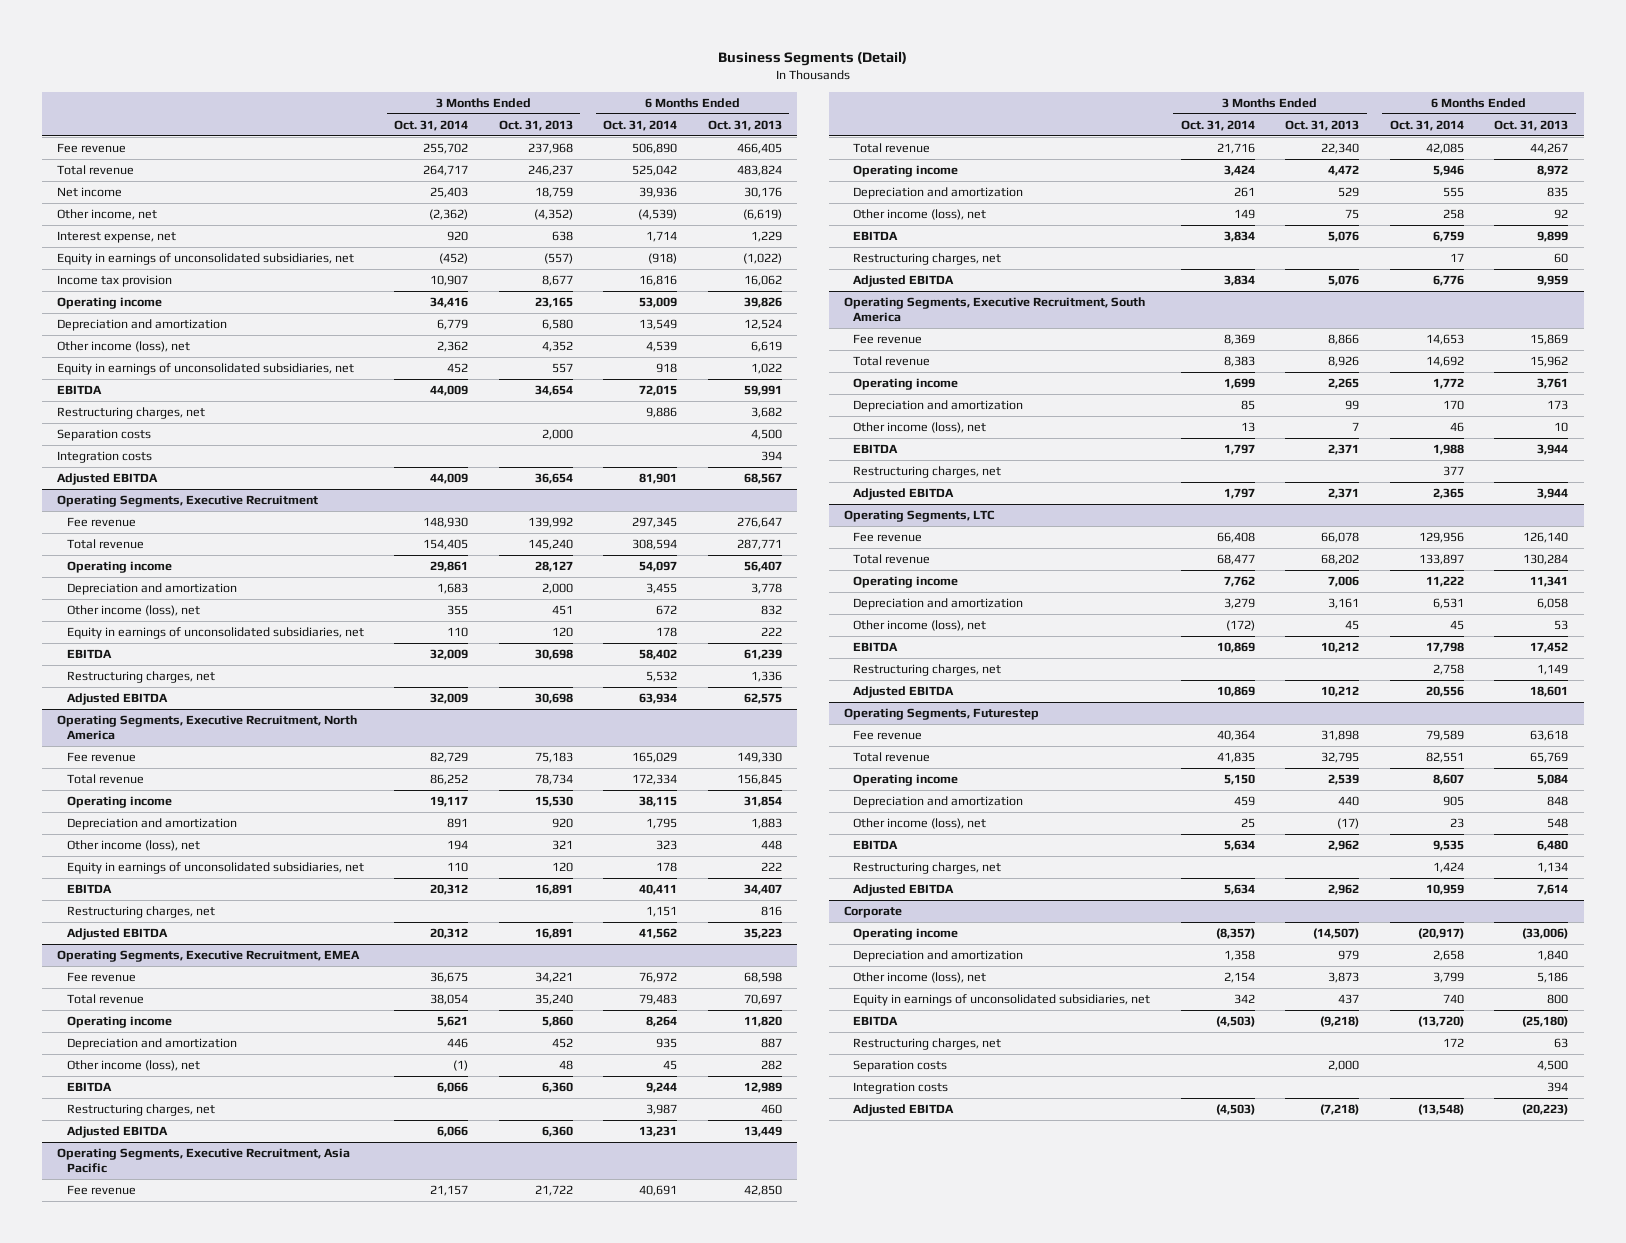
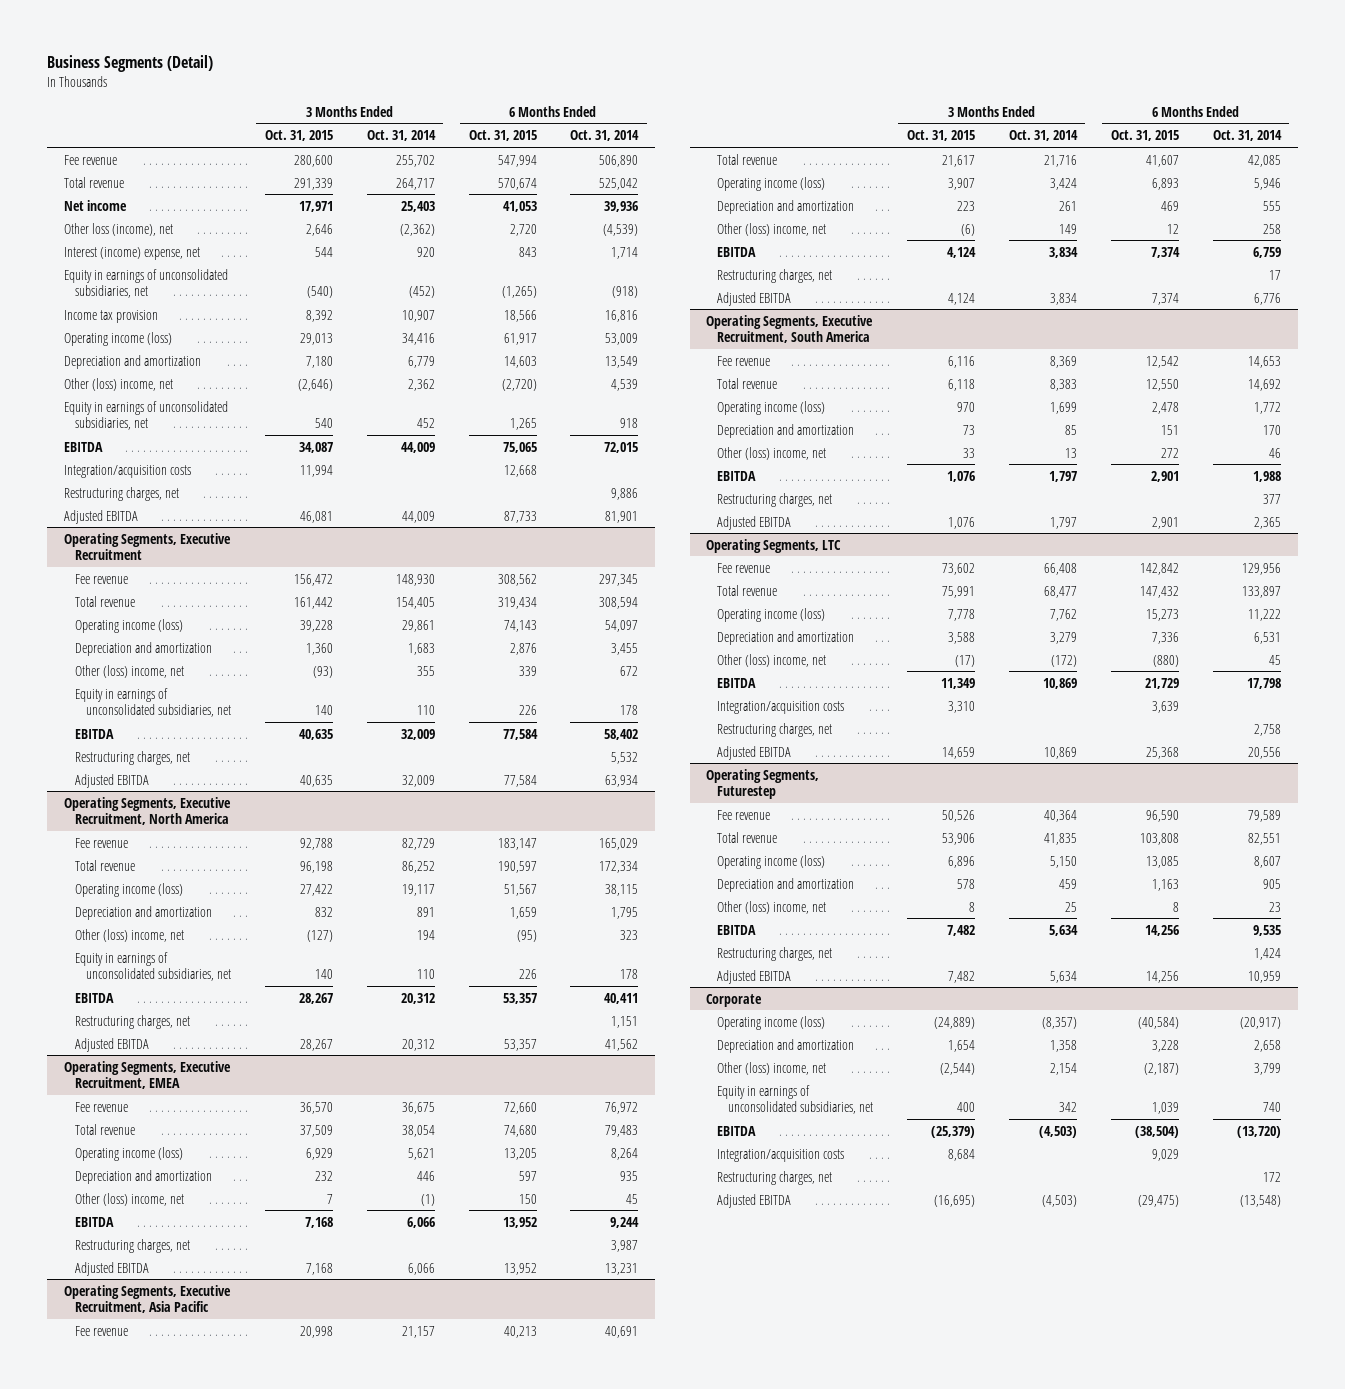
- | 3 Months Ended Oct. 31, 2014 | 3 Months Ended Oct. 31, 2013 | 6 Months Ended Oct. 31, 2014 | 6 Months Ended Oct. 31, 2013
+ | 3 Months Ended Oct. 31, 2015 | 3 Months Ended Oct. 31, 2014 | 6 Months Ended Oct. 31, 2015 | 6 Months Ended Oct. 31, 2014
- Other income, net | (2,362) | (4,352) | (4,539) | (6,619)
- Interest expense, net | 920 | 638 | 1,714 | 1,229
+ Other loss (income), net | 2,646 | (2,362) | 2,720 | (4,539)
+ Interest (income) expense, net | 544 | 920 | 843 | 1,714
- Operating income | 34,416 | 23,165 | 53,009 | 39,826
+ Operating income (loss) | 29,013 | 34,416 | 61,917 | 53,009
- Other income (loss), net | 2,362 | 4,352 | 4,539 | 6,619
+ Other (loss) income, net | (2,646) | 2,362 | (2,720) | 4,539
+ Integration/acquisition costs | 11,994 | | 12,668 |
- Separation costs | | 2,000 | | 4,500
- Integration costs | | | | 394
@ Operating Segments, Executive Recruitment
- Operating income | 29,861 | 28,127 | 54,097 | 56,407
+ Operating income (loss) | 39,228 | 29,861 | 74,143 | 54,097
- Other income (loss), net | 355 | 451 | 672 | 832
+ Other (loss) income, net | (93) | 355 | 339 | 672
@ Operating Segments, Executive Recruitment, North America
- Operating income | 19,117 | 15,530 | 38,115 | 31,854
+ Operating income (loss) | 27,422 | 19,117 | 51,567 | 38,115
- Other income (loss), net | 194 | 321 | 323 | 448
+ Other (loss) income, net | (127) | 194 | (95) | 323
@ Operating Segments, Executive Recruitment, EMEA
- Operating income | 5,621 | 5,860 | 8,264 | 11,820
+ Operating income (loss) | 6,929 | 5,621 | 13,205 | 8,264
- Other income (loss), net | (1) | 48 | 45 | 282
+ Other (loss) income, net | 7 | (1) | 150 | 45
@ Operating Segments, Executive Recruitment, Asia Pacific
- Operating income | 3,424 | 4,472 | 5,946 | 8,972
+ Operating income (loss) | 3,907 | 3,424 | 6,893 | 5,946
- Other income (loss), net | 149 | 75 | 258 | 92
+ Other (loss) income, net | (6) | 149 | 12 | 258
@ Operating Segments, Executive Recruitment, South America
- Operating income | 1,699 | 2,265 | 1,772 | 3,761
+ Operating income (loss) | 970 | 1,699 | 2,478 | 1,772
- Other income (loss), net | 13 | 7 | 46 | 10
+ Other (loss) income, net | 33 | 13 | 272 | 46
@ Operating Segments, LTC
- Operating income | 7,762 | 7,006 | 11,222 | 11,341
+ Operating income (loss) | 7,778 | 7,762 | 15,273 | 11,222
- Other income (loss), net | (172) | 45 | 45 | 53
+ Other (loss) income, net | (17) | (172) | (880) | 45
+ Integration/acquisition costs | 3,310 | | 3,639 |
@ Operating Segments, Futurestep
- Operating income | 5,150 | 2,539 | 8,607 | 5,084
+ Operating income (loss) | 6,896 | 5,150 | 13,085 | 8,607
- Other income (loss), net | 25 | (17) | 23 | 548
+ Other (loss) income, net | 8 | 25 | 8 | 23
@ Corporate
- Operating income | (8,357) | (14,507) | (20,917) | (33,006)
+ Operating income (loss) | (24,889) | (8,357) | (40,584) | (20,917)
- Other income (loss), net | 2,154 | 3,873 | 3,799 | 5,186
+ Other (loss) income, net | (2,544) | 2,154 | (2,187) | 3,799
+ Integration/acquisition costs | 8,684 | | 9,029 |
- Separation costs | | 2,000 | | 4,500
- Integration costs | | | | 394

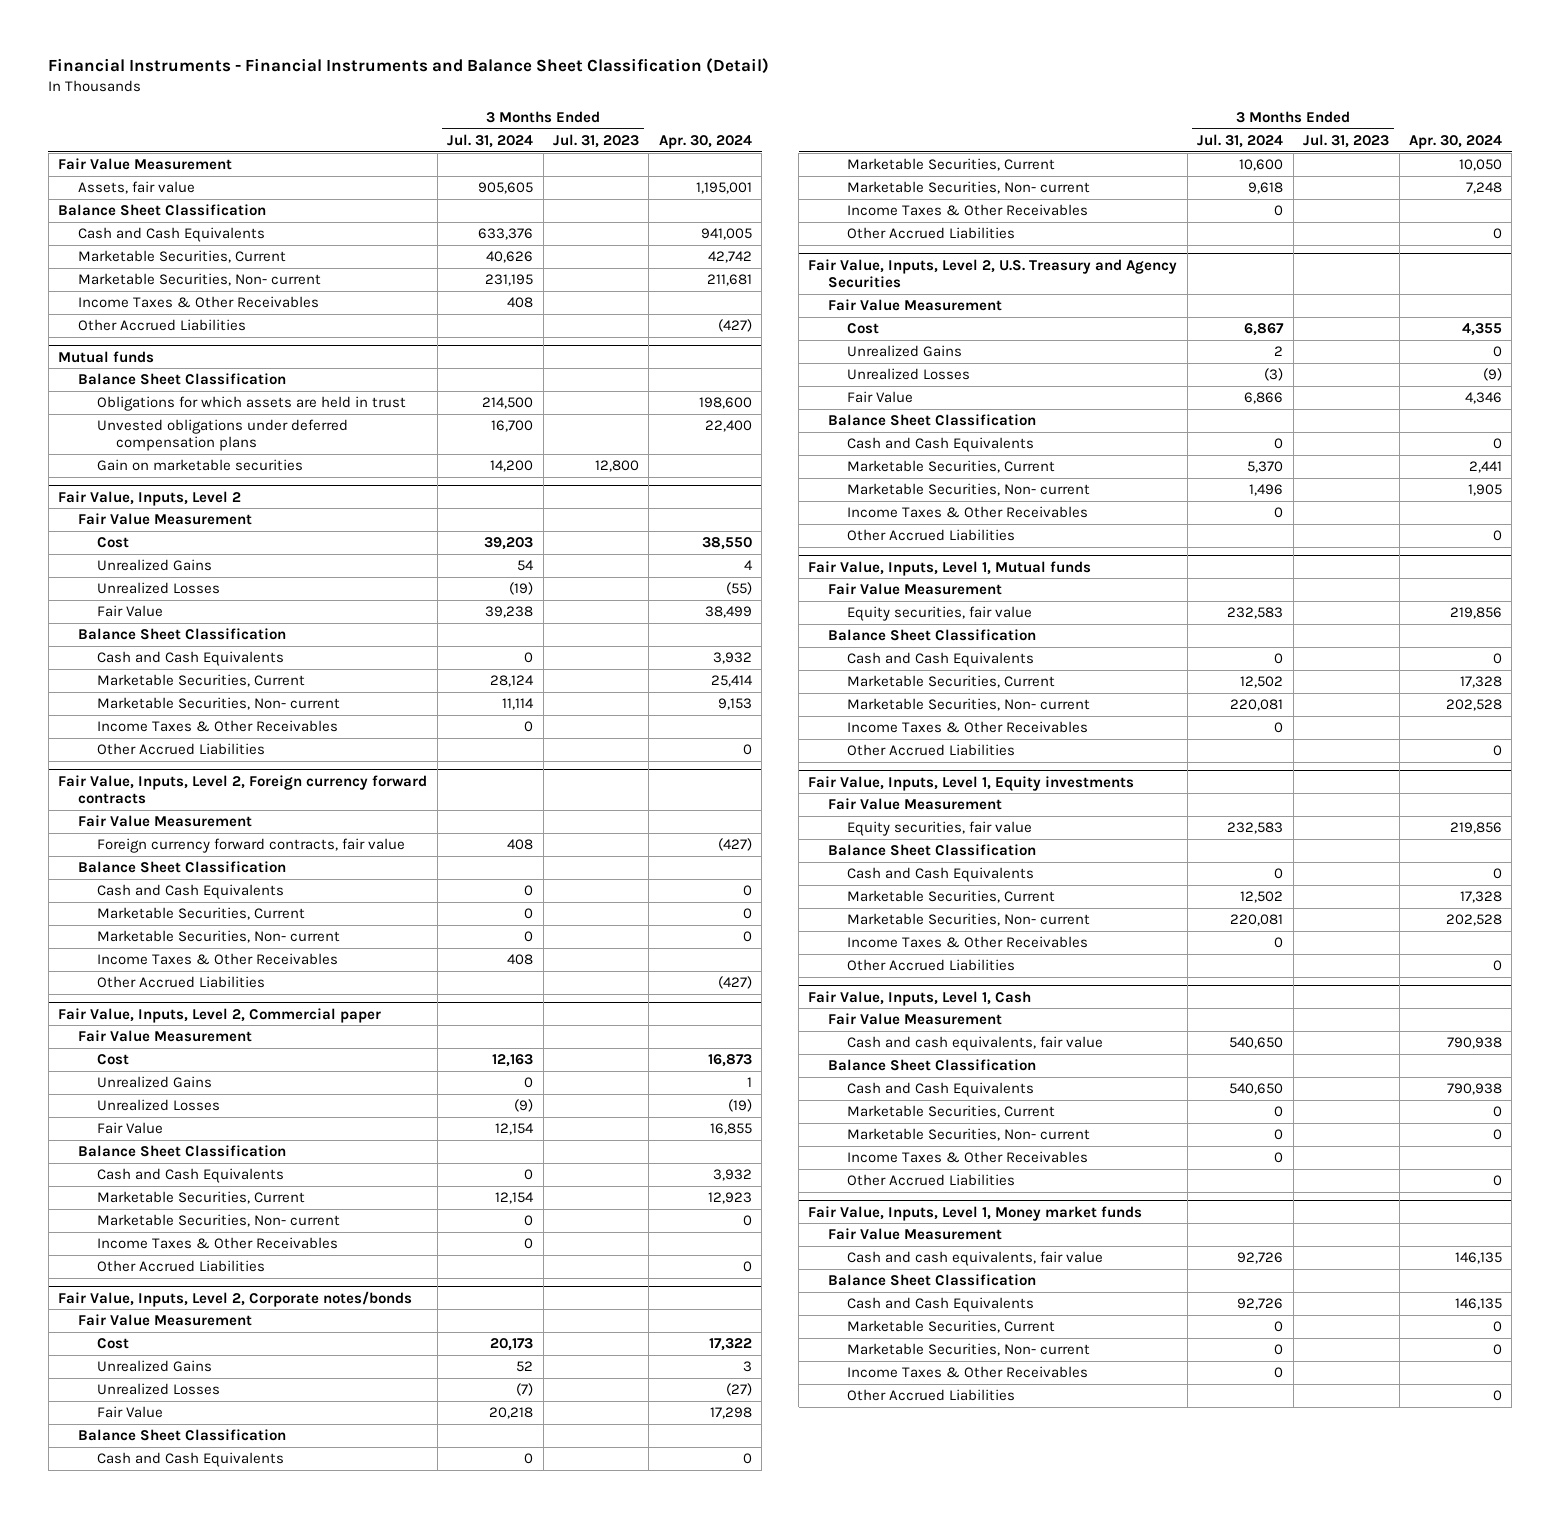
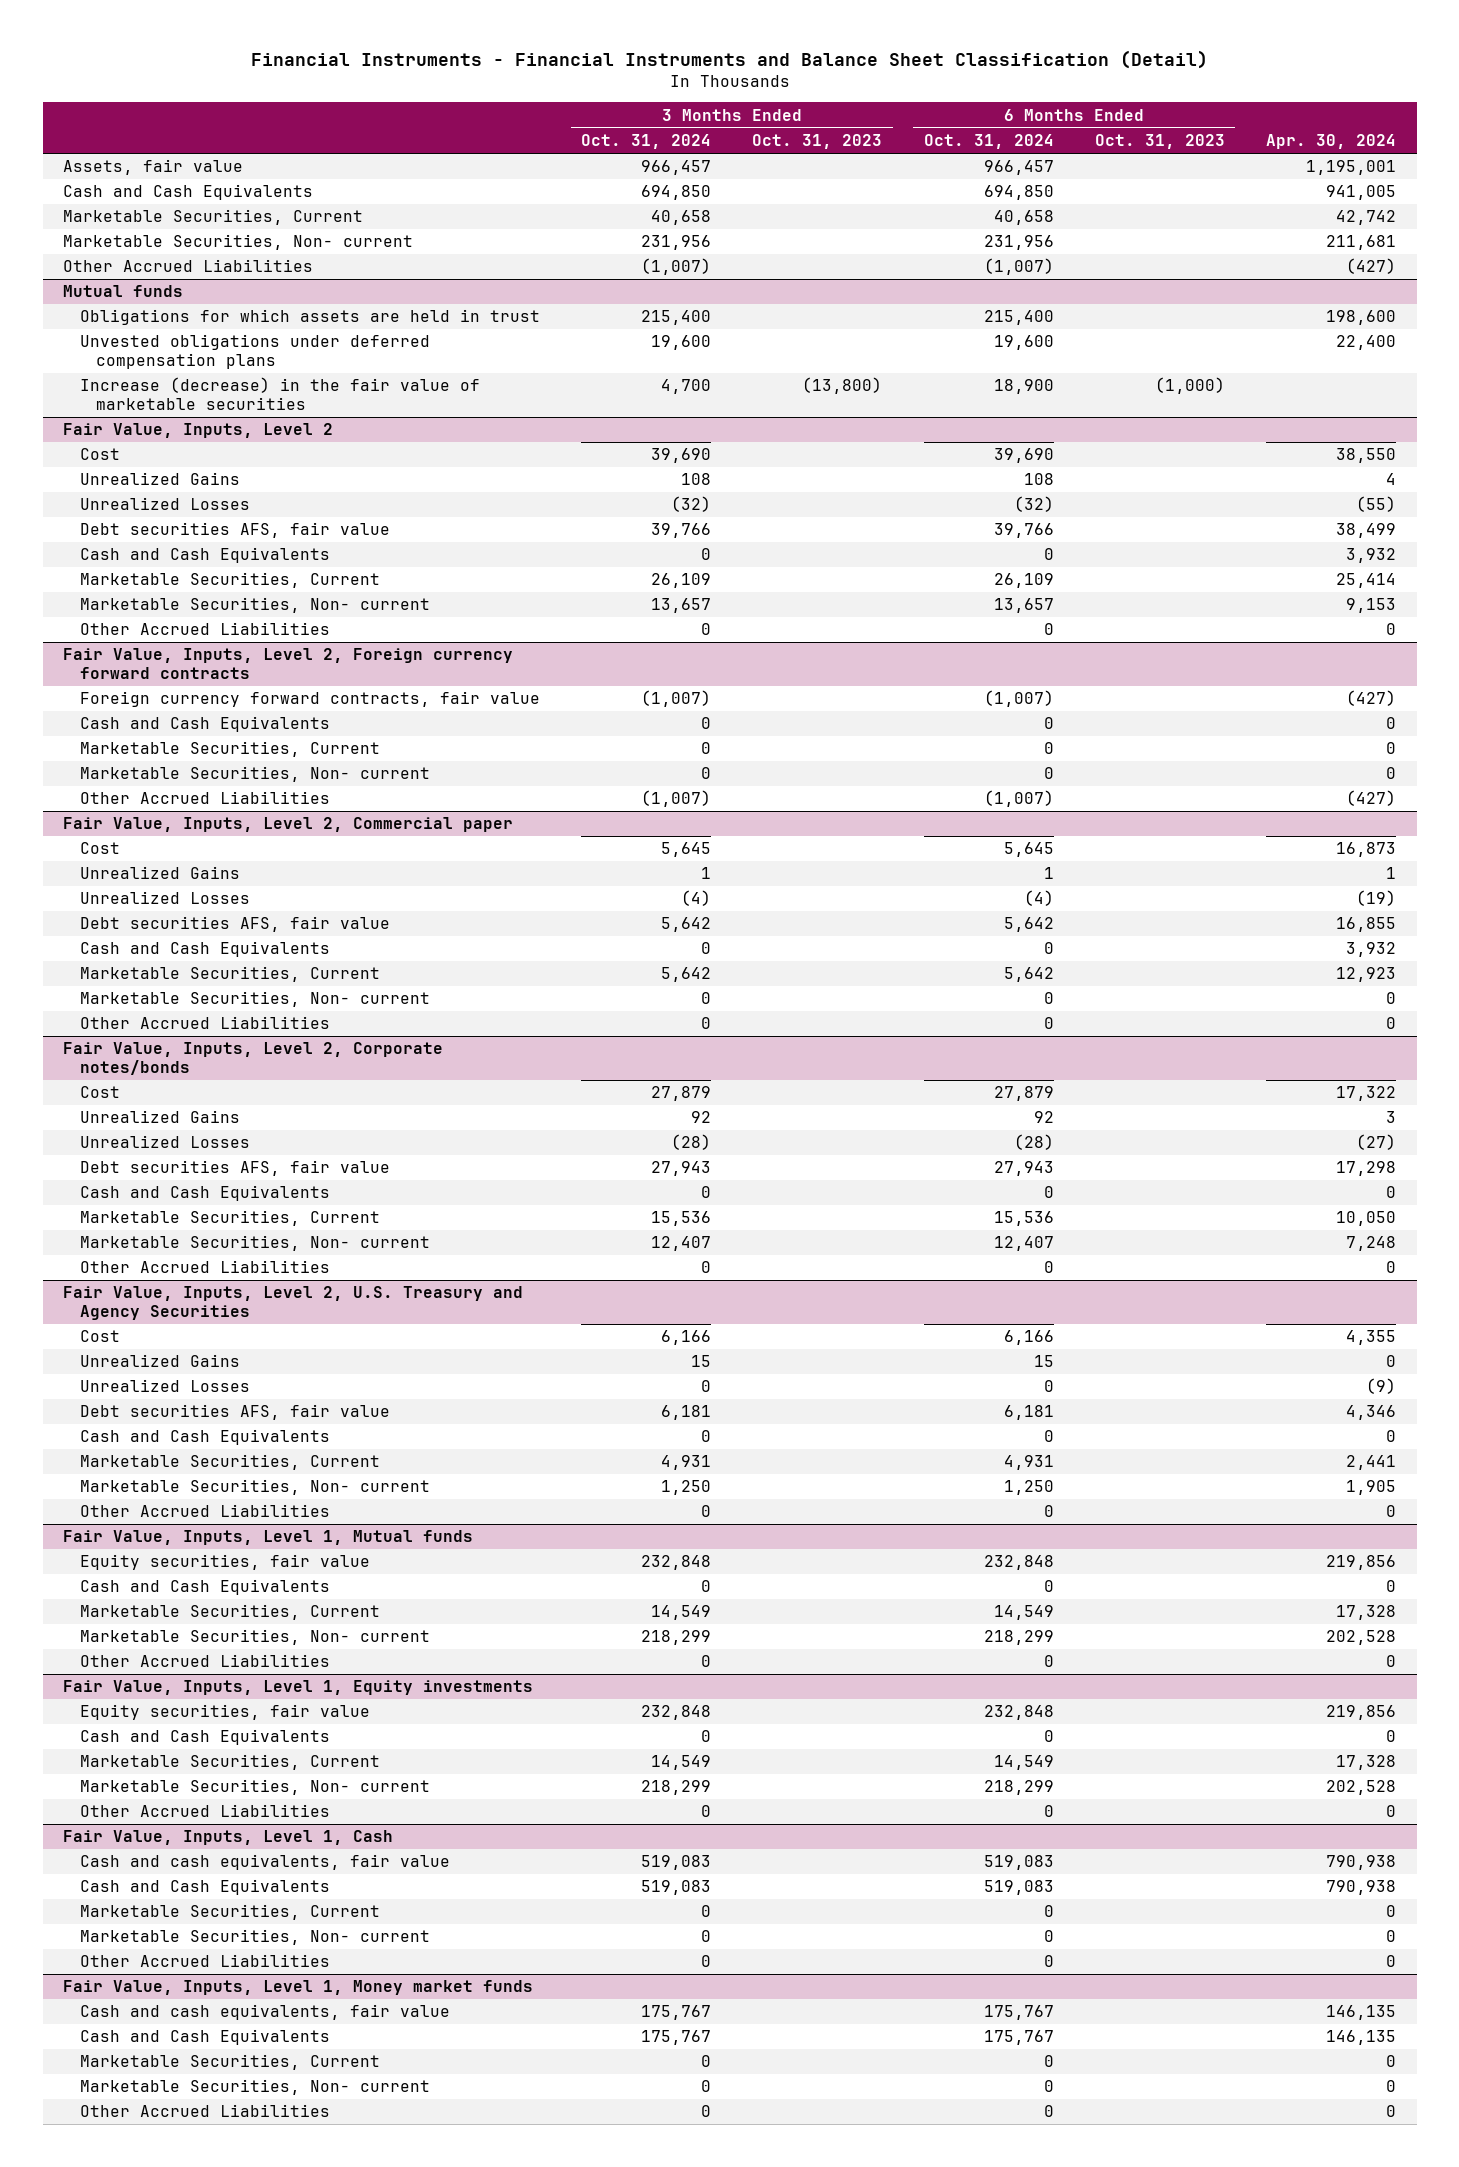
- | 3 Months Ended Jul. 31, 2024 | 3 Months Ended Jul. 31, 2023 | Apr. 30, 2024
+ | 3 Months Ended Oct. 31, 2024 | 3 Months Ended Oct. 31, 2023 | 6 Months Ended Oct. 31, 2024 | 6 Months Ended Oct. 31, 2023 | Apr. 30, 2024
- Fair Value Measurement
- Balance Sheet Classification
- Income Taxes & Other Receivables | 408 | |
@ Mutual funds
- Balance Sheet Classification
- Gain on marketable securities | 14,200 | 12,800 |
+ Increase (decrease) in the fair value of marketable securities | 4,700 | (13,800) | 18,900 | (1,000) |
@ Fair Value, Inputs, Level 2
- Fair Value Measurement
- Fair Value | 39,238 | | 38,499
- Balance Sheet Classification
+ Debt securities AFS, fair value | 39,766 | | 39,766 | | 38,499
- Income Taxes & Other Receivables | 0 | |
@ Fair Value, Inputs, Level 2, Foreign currency forward contracts
- Fair Value Measurement
- Balance Sheet Classification
- Income Taxes & Other Receivables | 408 | |
@ Fair Value, Inputs, Level 2, Commercial paper
- Fair Value Measurement
- Fair Value | 12,154 | | 16,855
- Balance Sheet Classification
+ Debt securities AFS, fair value | 5,642 | | 5,642 | | 16,855
- Income Taxes & Other Receivables | 0 | |
@ Fair Value, Inputs, Level 2, Corporate notes/bonds
- Fair Value Measurement
- Fair Value | 20,218 | | 17,298
- Balance Sheet Classification
+ Debt securities AFS, fair value | 27,943 | | 27,943 | | 17,298
- Income Taxes & Other Receivables | 0 | |
@ Fair Value, Inputs, Level 2, U.S. Treasury and Agency Securities
- Fair Value Measurement
- Fair Value | 6,866 | | 4,346
- Balance Sheet Classification
+ Debt securities AFS, fair value | 6,181 | | 6,181 | | 4,346
- Income Taxes & Other Receivables | 0 | |
@ Fair Value, Inputs, Level 1, Mutual funds
- Fair Value Measurement
- Balance Sheet Classification
- Income Taxes & Other Receivables | 0 | |
@ Fair Value, Inputs, Level 1, Equity investments
- Fair Value Measurement
- Balance Sheet Classification
- Income Taxes & Other Receivables | 0 | |
@ Fair Value, Inputs, Level 1, Cash
- Fair Value Measurement
- Balance Sheet Classification
- Income Taxes & Other Receivables | 0 | |
@ Fair Value, Inputs, Level 1, Money market funds
- Fair Value Measurement
- Balance Sheet Classification
- Income Taxes & Other Receivables | 0 | |

